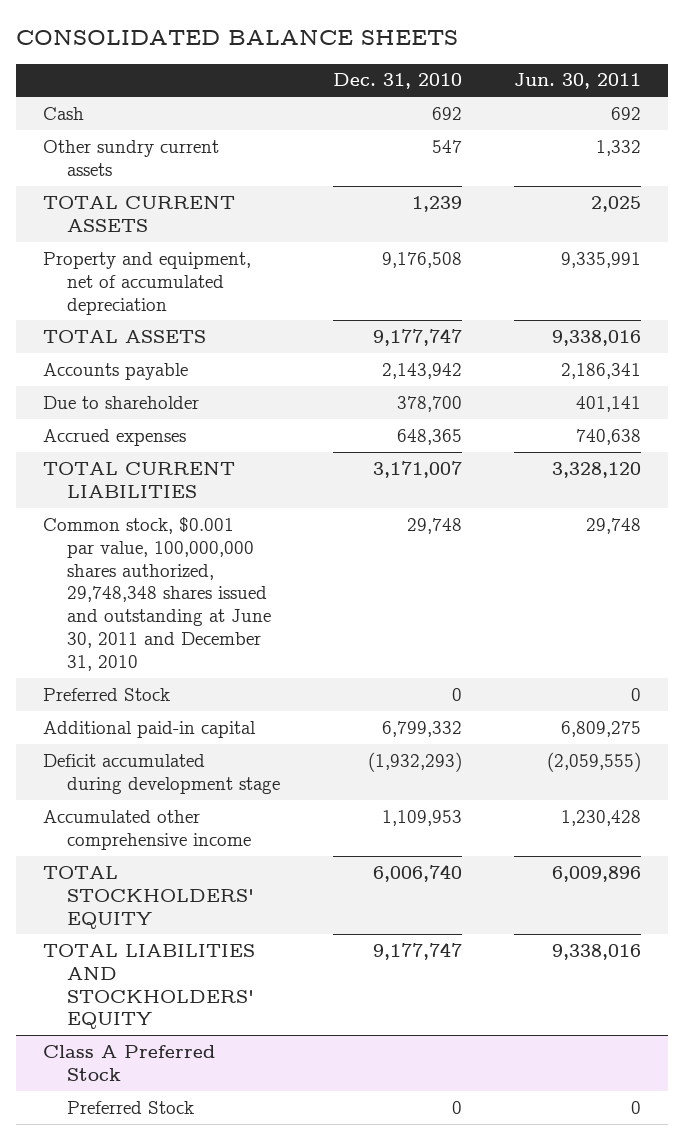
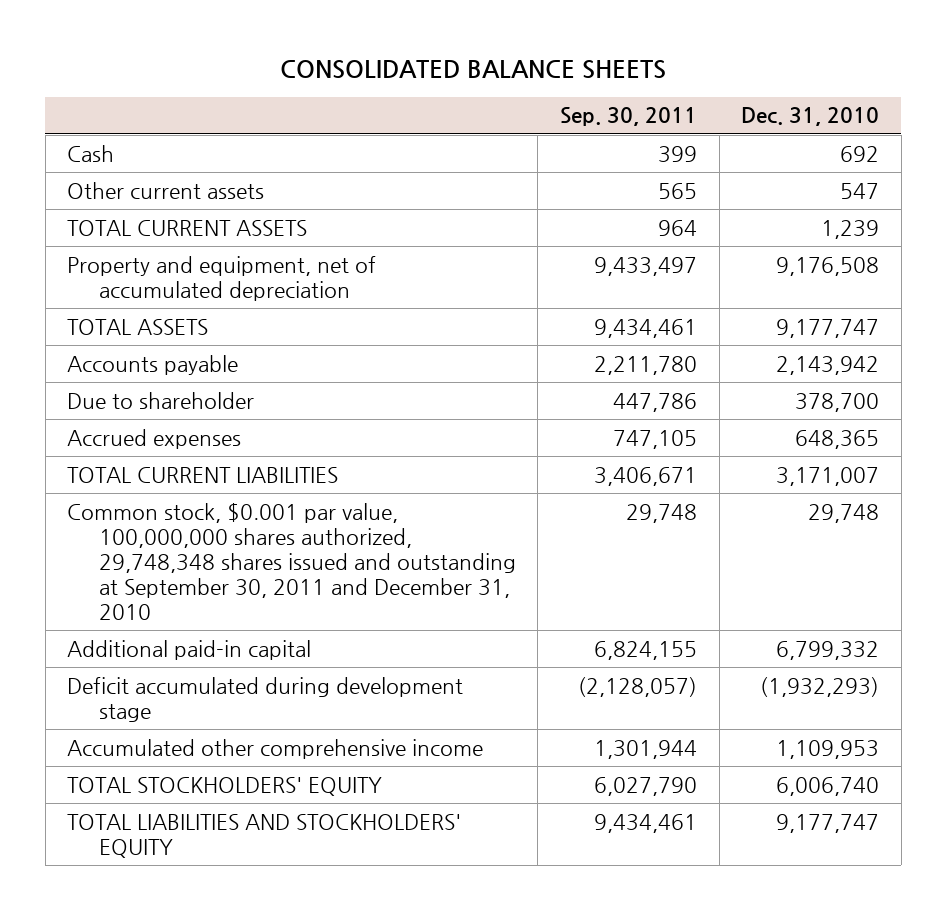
- | Dec. 31, 2010 | Jun. 30, 2011
+ | Sep. 30, 2011 | Dec. 31, 2010
- Other sundry current assets | 547 | 1,332
+ Other current assets | 565 | 547
- Common stock, $0.001 par value, 100,000,000 shares authorized, 29,748,348 shares issued and outstanding at June 30, 2011 and December 31, 2010 | 29,748 | 29,748
- Preferred Stock | 0 | 0
+ Common stock, $0.001 par value, 100,000,000 shares authorized, 29,748,348 shares issued and outstanding at September 30, 2011 and December 31, 2010 | 29,748 | 29,748
- Class A Preferred Stock
- Preferred Stock | 0 | 0

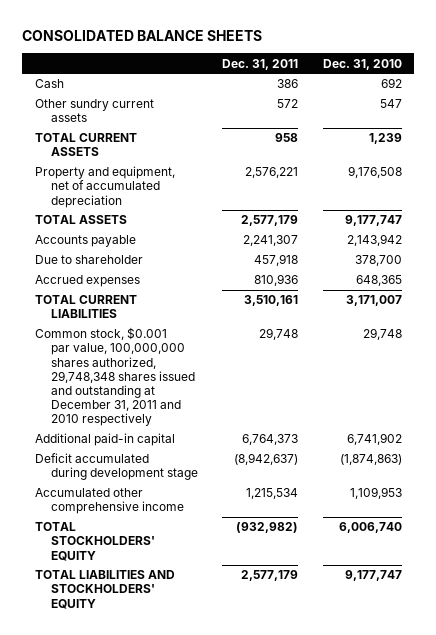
- | Sep. 30, 2011 | Dec. 31, 2010
+ | Dec. 31, 2011 | Dec. 31, 2010
- Other current assets | 565 | 547
+ Other sundry current assets | 572 | 547
- Common stock, $0.001 par value, 100,000,000 shares authorized, 29,748,348 shares issued and outstanding at September 30, 2011 and December 31, 2010 | 29,748 | 29,748
- Additional paid-in capital | 6,824,155 | 6,799,332
- Deficit accumulated during development stage | (2,128,057) | (1,932,293)
+ Common stock, $0.001 par value, 100,000,000 shares authorized, 29,748,348 shares issued and outstanding at December 31, 2011 and 2010 respectively | 29,748 | 29,748
+ Additional paid-in capital | 6,764,373 | 6,741,902
+ Deficit accumulated during development stage | (8,942,637) | (1,874,863)

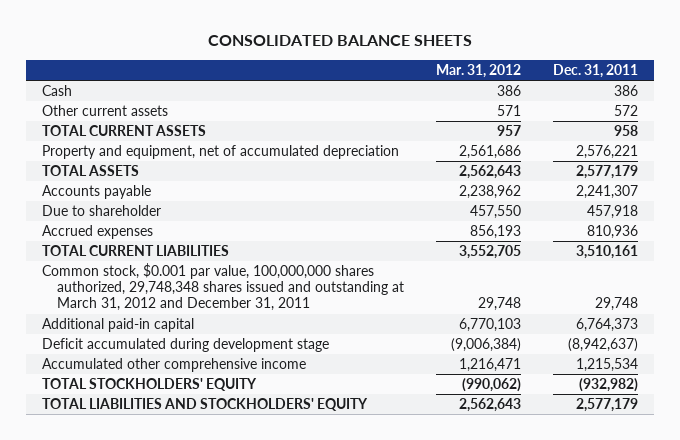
- | Dec. 31, 2011 | Dec. 31, 2010
+ | Mar. 31, 2012 | Dec. 31, 2011
- Other sundry current assets | 572 | 547
+ Other current assets | 571 | 572
- Common stock, $0.001 par value, 100,000,000 shares authorized, 29,748,348 shares issued and outstanding at December 31, 2011 and 2010 respectively | 29,748 | 29,748
+ Common stock, $0.001 par value, 100,000,000 shares authorized, 29,748,348 shares issued and outstanding at March 31, 2012 and December 31, 2011 | 29,748 | 29,748

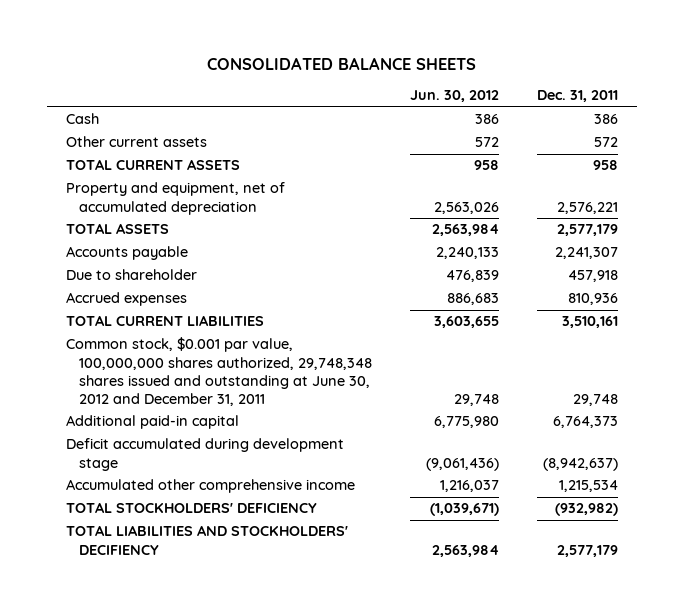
- | Mar. 31, 2012 | Dec. 31, 2011
+ | Jun. 30, 2012 | Dec. 31, 2011
- Common stock, $0.001 par value, 100,000,000 shares authorized, 29,748,348 shares issued and outstanding at March 31, 2012 and December 31, 2011 | 29,748 | 29,748
+ Common stock, $0.001 par value, 100,000,000 shares authorized, 29,748,348 shares issued and outstanding at June 30, 2012 and December 31, 2011 | 29,748 | 29,748
- TOTAL STOCKHOLDERS' EQUITY | (990,062) | (932,982)
- TOTAL LIABILITIES AND STOCKHOLDERS' EQUITY | 2,562,643 | 2,577,179
+ TOTAL STOCKHOLDERS' DEFICIENCY | (1,039,671) | (932,982)
+ TOTAL LIABILITIES AND STOCKHOLDERS' DECIFIENCY | 2,563,984 | 2,577,179

